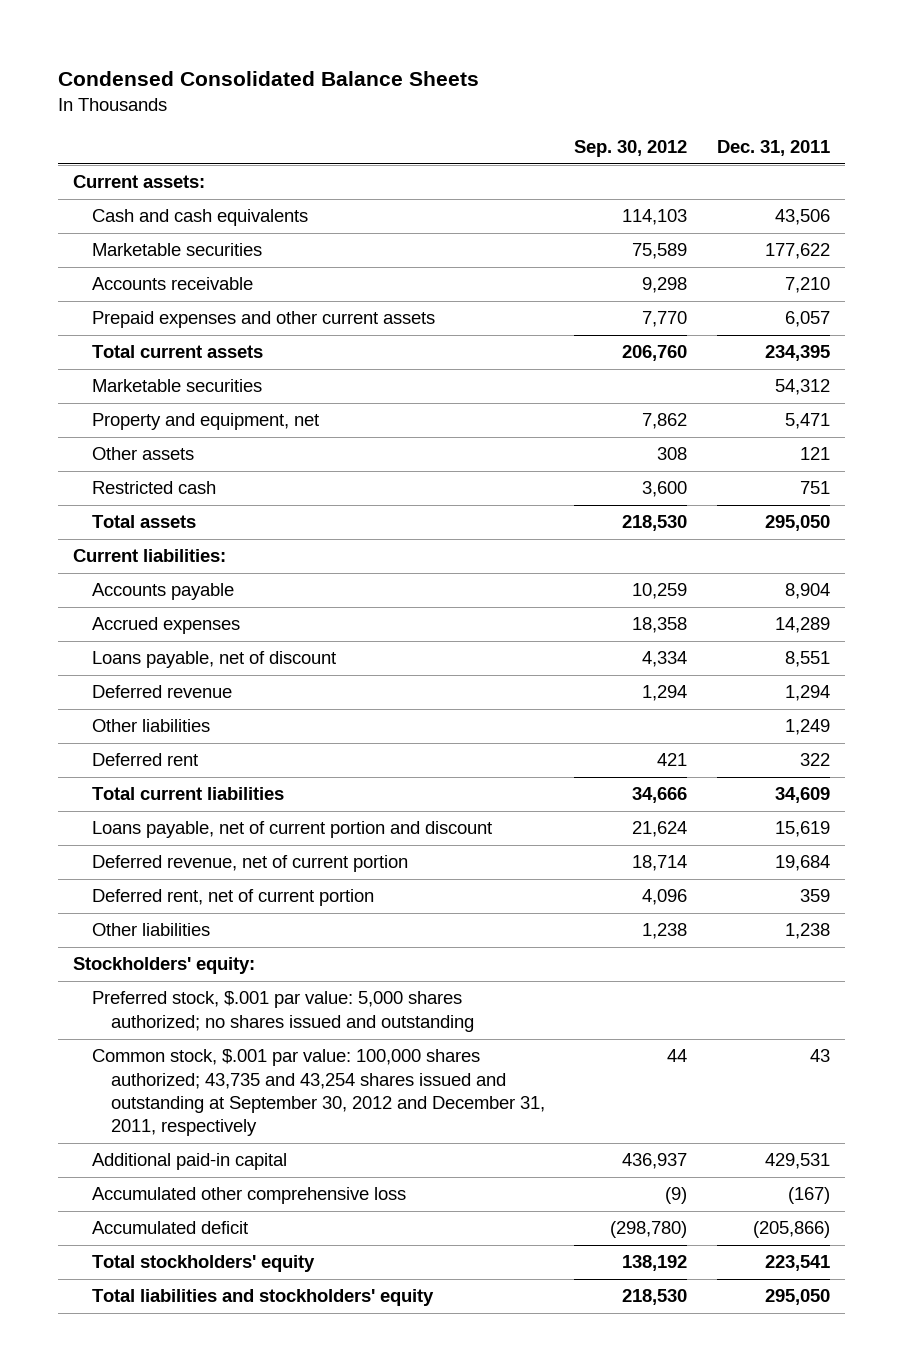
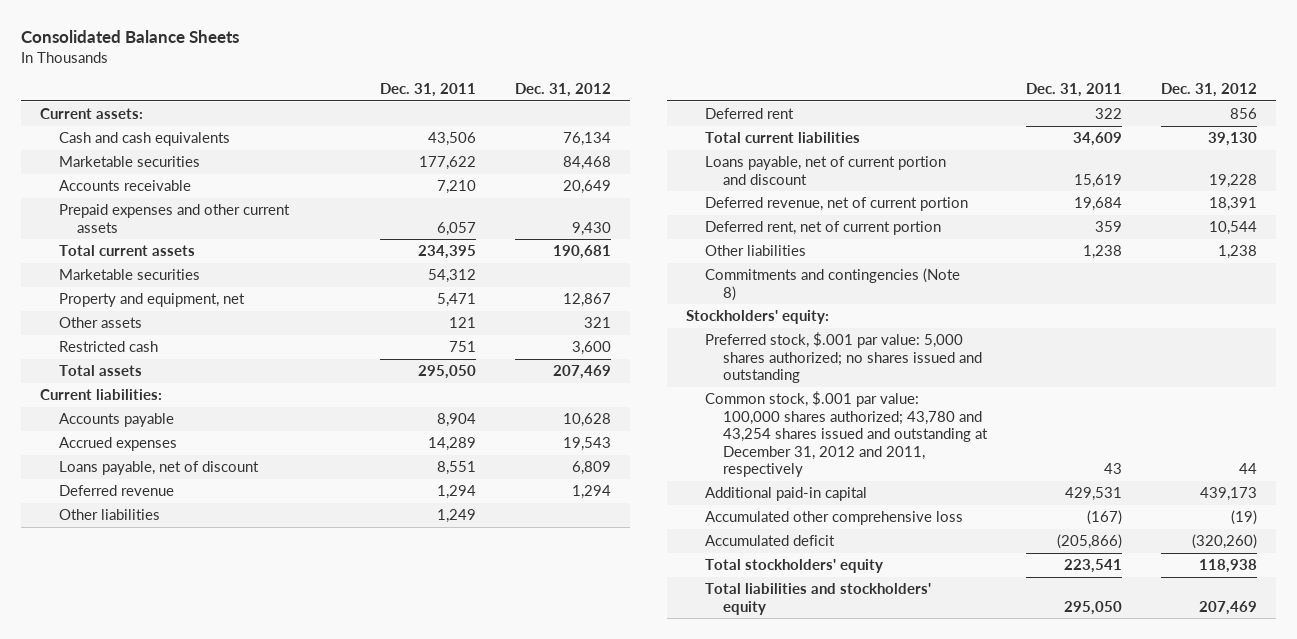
- Condensed Consolidated Balance Sheets
+ Consolidated Balance Sheets
- | Sep. 30, 2012 | Dec. 31, 2011
+ | Dec. 31, 2011 | Dec. 31, 2012
+ Commitments and contingencies (Note 8)
- Common stock, $.001 par value: 100,000 shares authorized; 43,735 and 43,254 shares issued and outstanding at September 30, 2012 and December 31, 2011, respectively | 44 | 43
+ Common stock, $.001 par value: 100,000 shares authorized; 43,780 and 43,254 shares issued and outstanding at December 31, 2012 and 2011, respectively | 43 | 44

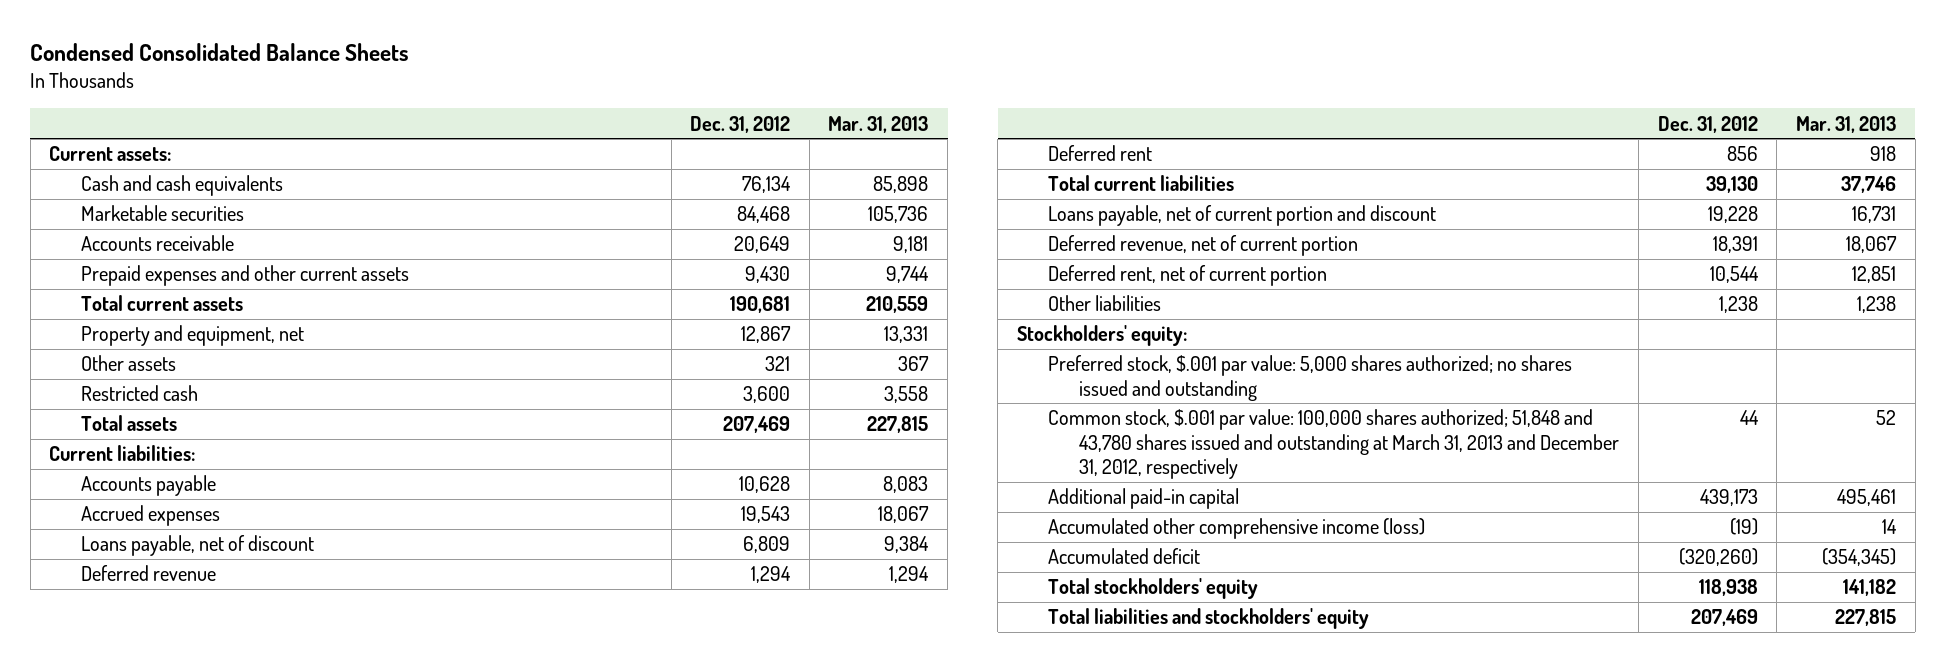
- Consolidated Balance Sheets
+ Condensed Consolidated Balance Sheets
- | Dec. 31, 2011 | Dec. 31, 2012
+ | Dec. 31, 2012 | Mar. 31, 2013
- Marketable securities | 54,312 |
- Other liabilities | 1,249 |
- Commitments and contingencies (Note 8)
- Common stock, $.001 par value: 100,000 shares authorized; 43,780 and 43,254 shares issued and outstanding at December 31, 2012 and 2011, respectively | 43 | 44
+ Common stock, $.001 par value: 100,000 shares authorized; 51,848 and 43,780 shares issued and outstanding at March 31, 2013 and December 31, 2012, respectively | 44 | 52
- Accumulated other comprehensive loss | (167) | (19)
+ Accumulated other comprehensive income (loss) | (19) | 14

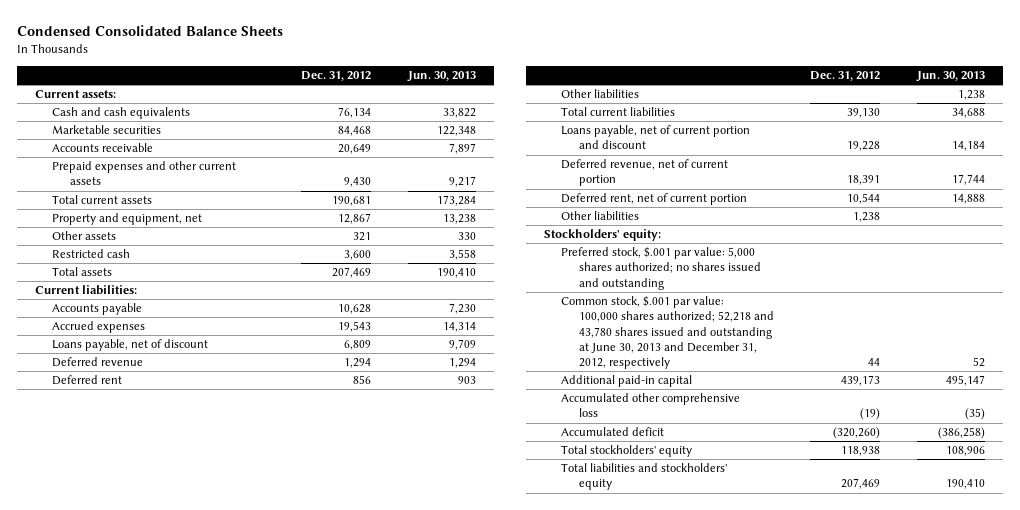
- | Dec. 31, 2012 | Mar. 31, 2013
+ | Dec. 31, 2012 | Jun. 30, 2013
+ Other liabilities | | 1,238
- Common stock, $.001 par value: 100,000 shares authorized; 51,848 and 43,780 shares issued and outstanding at March 31, 2013 and December 31, 2012, respectively | 44 | 52
+ Common stock, $.001 par value: 100,000 shares authorized; 52,218 and 43,780 shares issued and outstanding at June 30, 2013 and December 31, 2012, respectively | 44 | 52
- Accumulated other comprehensive income (loss) | (19) | 14
+ Accumulated other comprehensive loss | (19) | (35)

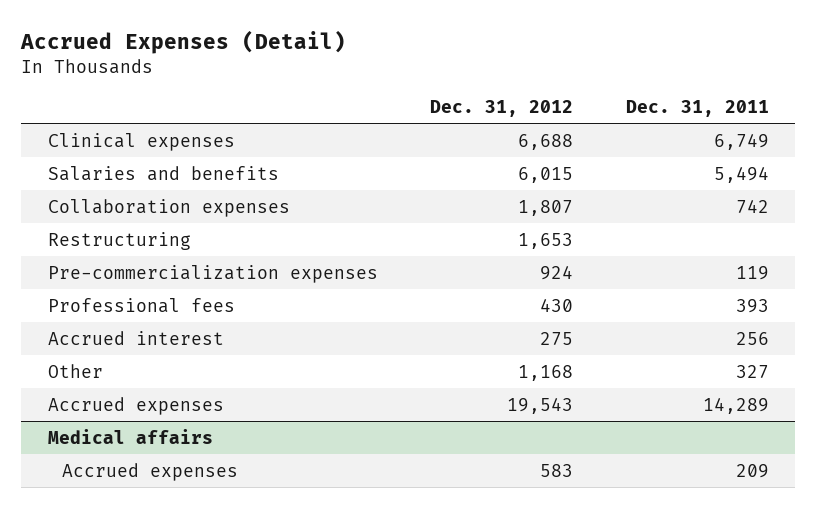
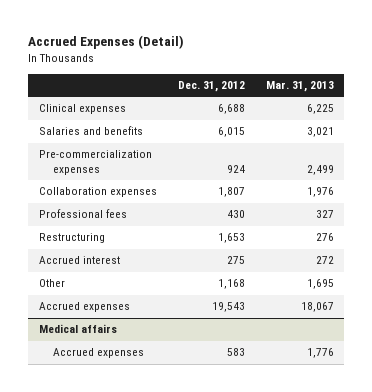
- | Dec. 31, 2012 | Dec. 31, 2011
+ | Dec. 31, 2012 | Mar. 31, 2013
moved down: Collaboration expenses | 1,807 | 1,976
moved down: Restructuring | 1,653 | 276

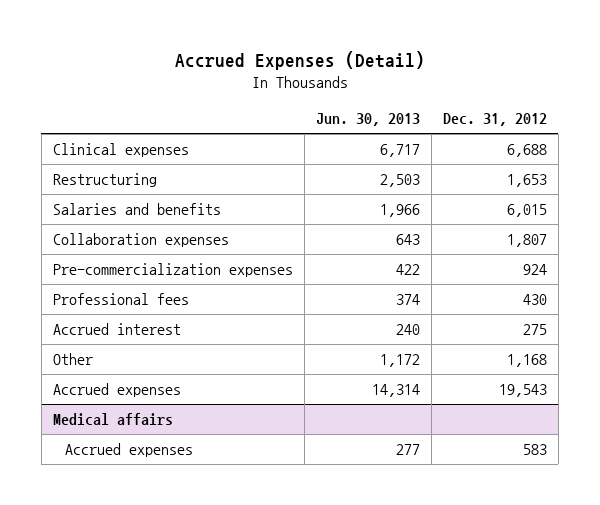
- | Dec. 31, 2012 | Mar. 31, 2013
+ | Jun. 30, 2013 | Dec. 31, 2012
moved up: Restructuring | 2,503 | 1,653
moved down: Pre-commercialization expenses | 422 | 924

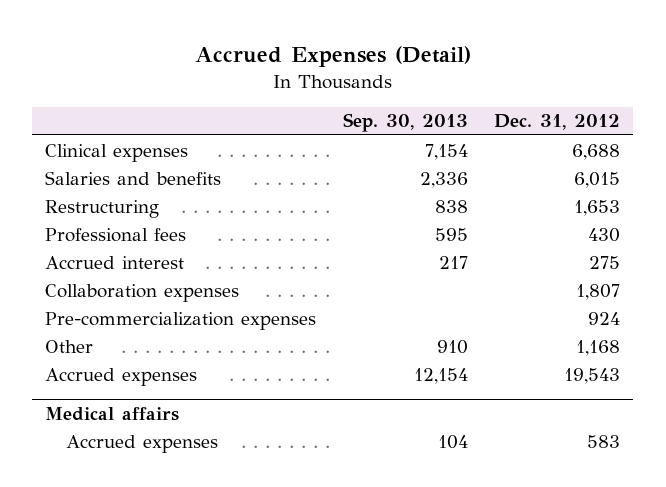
- | Jun. 30, 2013 | Dec. 31, 2012
+ | Sep. 30, 2013 | Dec. 31, 2012
moved down: Restructuring | 838 | 1,653
moved down: Collaboration expenses | | 1,807
moved down: Pre-commercialization expenses | | 924

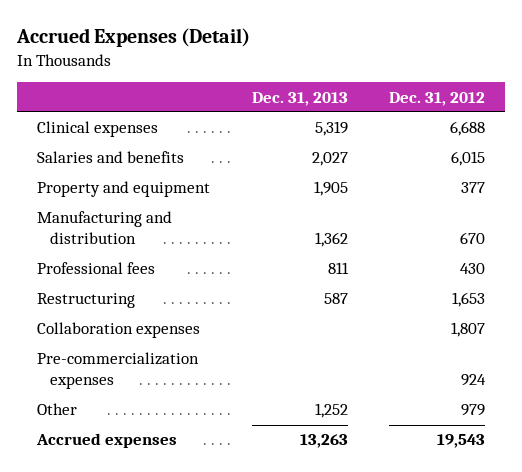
- | Sep. 30, 2013 | Dec. 31, 2012
+ | Dec. 31, 2013 | Dec. 31, 2012
+ Property and equipment | 1,905 | 377
+ Manufacturing and distribution | 1,362 | 670
- Accrued interest | 217 | 275
moved down: Restructuring | 587 | 1,653
- Other | 910 | 1,168
+ Other | 1,252 | 979
- Medical affairs
- Accrued expenses | 104 | 583

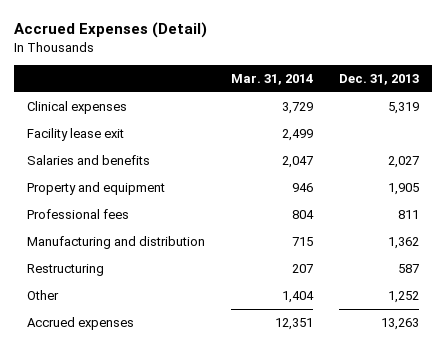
- | Dec. 31, 2013 | Dec. 31, 2012
+ | Mar. 31, 2014 | Dec. 31, 2013
+ Facility lease exit | 2,499 |
moved down: Manufacturing and distribution | 715 | 1,362
- Collaboration expenses | | 1,807
- Pre-commercialization expenses | | 924

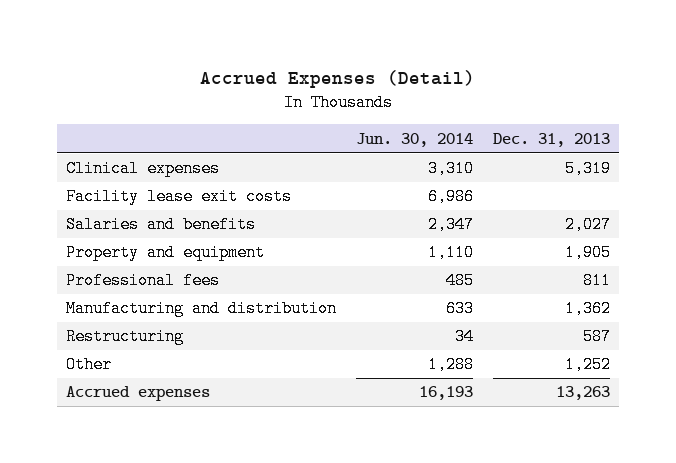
- | Mar. 31, 2014 | Dec. 31, 2013
+ | Jun. 30, 2014 | Dec. 31, 2013
- Facility lease exit | 2,499 |
+ Facility lease exit costs | 6,986 |

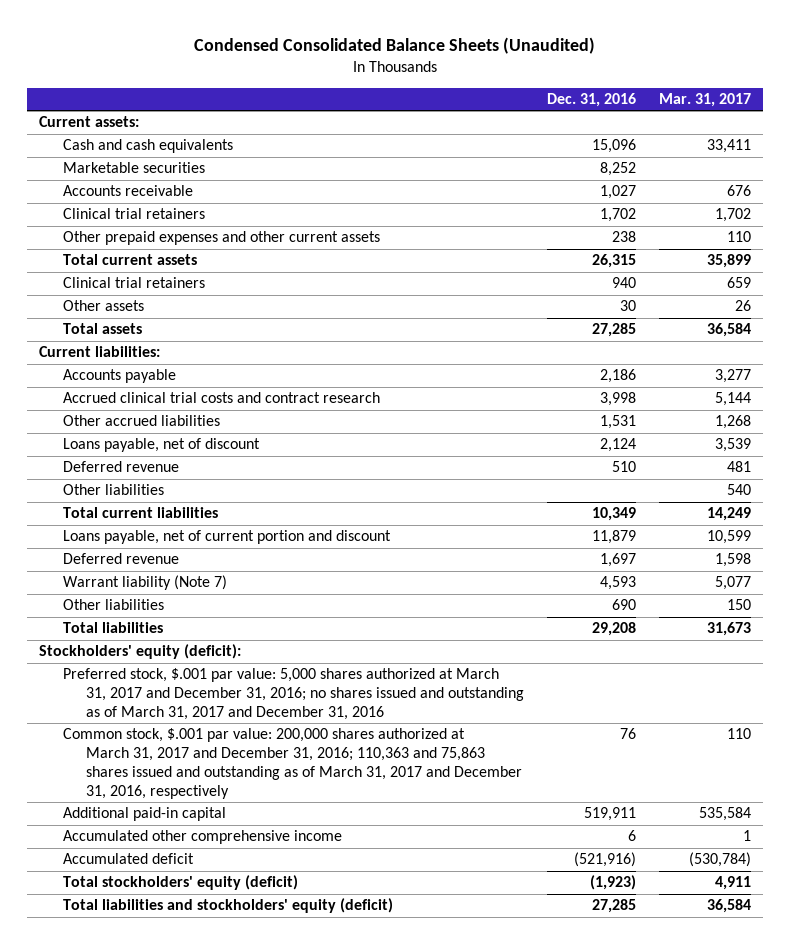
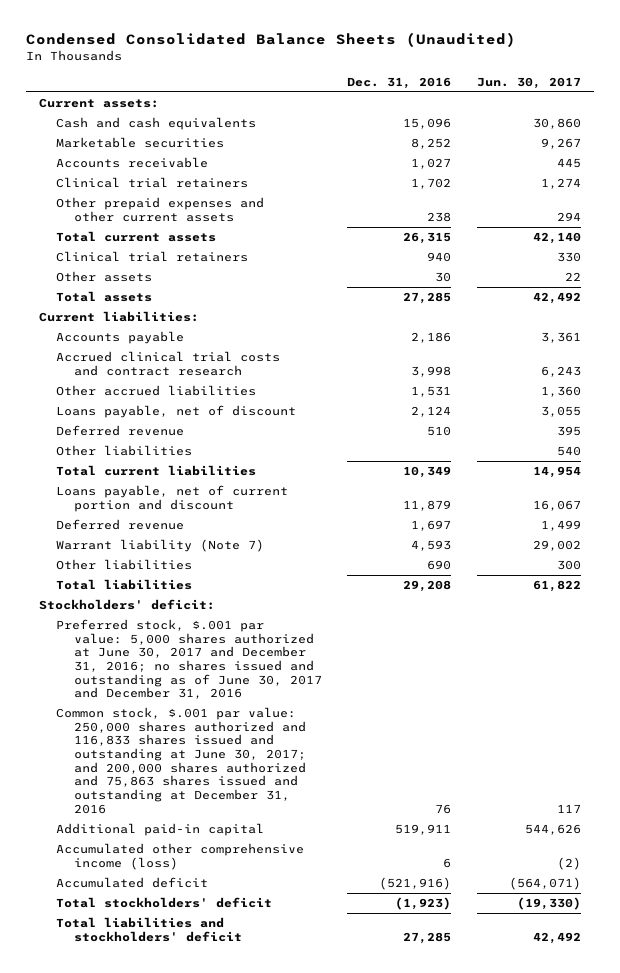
- | Dec. 31, 2016 | Mar. 31, 2017
+ | Dec. 31, 2016 | Jun. 30, 2017
- Stockholders' equity (deficit):
- Preferred stock, $.001 par value: 5,000 shares authorized at March 31, 2017 and December 31, 2016; no shares issued and outstanding as of March 31, 2017 and December 31, 2016
- Common stock, $.001 par value: 200,000 shares authorized at March 31, 2017 and December 31, 2016; 110,363 and 75,863 shares issued and outstanding as of March 31, 2017 and December 31, 2016, respectively | 76 | 110
+ Stockholders' deficit:
+ Preferred stock, $.001 par value: 5,000 shares authorized at June 30, 2017 and December 31, 2016; no shares issued and outstanding as of June 30, 2017 and December 31, 2016
+ Common stock, $.001 par value: 250,000 shares authorized and 116,833 shares issued and outstanding at June 30, 2017; and 200,000 shares authorized and 75,863 shares issued and outstanding at December 31, 2016 | 76 | 117
- Accumulated other comprehensive income | 6 | 1
+ Accumulated other comprehensive income (loss) | 6 | (2)
- Total stockholders' equity (deficit) | (1,923) | 4,911
- Total liabilities and stockholders' equity (deficit) | 27,285 | 36,584
+ Total stockholders' deficit | (1,923) | (19,330)
+ Total liabilities and stockholders' deficit | 27,285 | 42,492

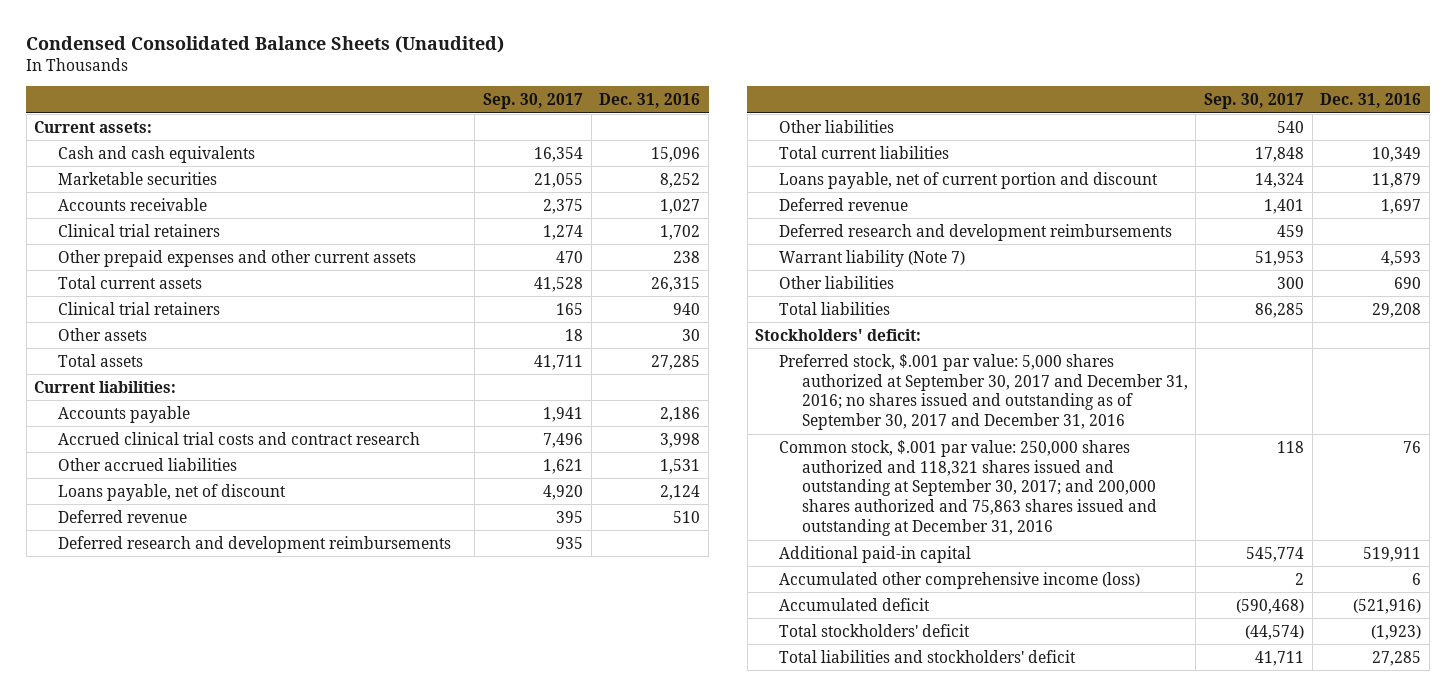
- | Dec. 31, 2016 | Jun. 30, 2017
+ | Sep. 30, 2017 | Dec. 31, 2016
+ Deferred research and development reimbursements | 935 |
+ Deferred research and development reimbursements | 459 |
- Preferred stock, $.001 par value: 5,000 shares authorized at June 30, 2017 and December 31, 2016; no shares issued and outstanding as of June 30, 2017 and December 31, 2016
- Common stock, $.001 par value: 250,000 shares authorized and 116,833 shares issued and outstanding at June 30, 2017; and 200,000 shares authorized and 75,863 shares issued and outstanding at December 31, 2016 | 76 | 117
+ Preferred stock, $.001 par value: 5,000 shares authorized at September 30, 2017 and December 31, 2016; no shares issued and outstanding as of September 30, 2017 and December 31, 2016
+ Common stock, $.001 par value: 250,000 shares authorized and 118,321 shares issued and outstanding at September 30, 2017; and 200,000 shares authorized and 75,863 shares issued and outstanding at December 31, 2016 | 118 | 76

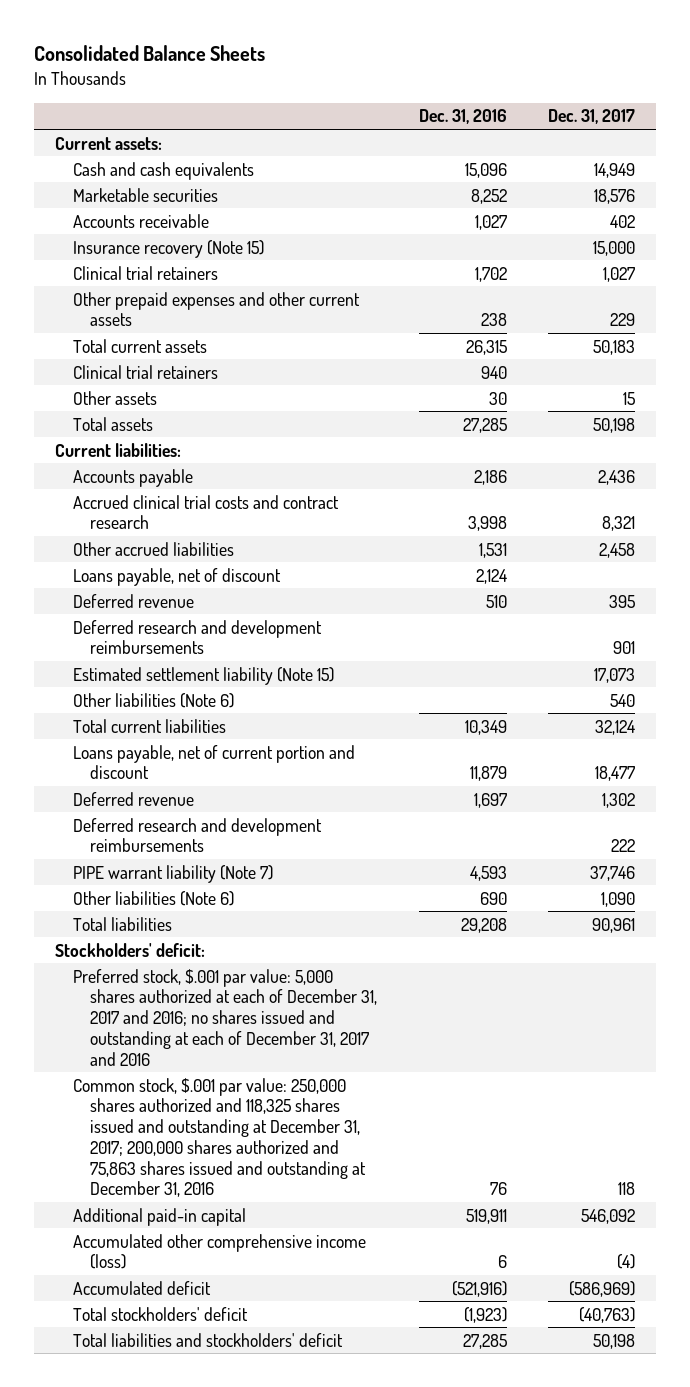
- Condensed Consolidated Balance Sheets (Unaudited)
+ Consolidated Balance Sheets
- | Sep. 30, 2017 | Dec. 31, 2016
+ | Dec. 31, 2016 | Dec. 31, 2017
+ Insurance recovery (Note 15) | | 15,000
- Other liabilities | 540 |
+ Estimated settlement liability (Note 15) | | 17,073
+ Other liabilities (Note 6) | | 540
- Warrant liability (Note 7) | 51,953 | 4,593
- Other liabilities | 300 | 690
+ PIPE warrant liability (Note 7) | 4,593 | 37,746
+ Other liabilities (Note 6) | 690 | 1,090
- Preferred stock, $.001 par value: 5,000 shares authorized at September 30, 2017 and December 31, 2016; no shares issued and outstanding as of September 30, 2017 and December 31, 2016
- Common stock, $.001 par value: 250,000 shares authorized and 118,321 shares issued and outstanding at September 30, 2017; and 200,000 shares authorized and 75,863 shares issued and outstanding at December 31, 2016 | 118 | 76
+ Preferred stock, $.001 par value: 5,000 shares authorized at each of December 31, 2017 and 2016; no shares issued and outstanding at each of December 31, 2017 and 2016
+ Common stock, $.001 par value: 250,000 shares authorized and 118,325 shares issued and outstanding at December 31, 2017; 200,000 shares authorized and 75,863 shares issued and outstanding at December 31, 2016 | 76 | 118

